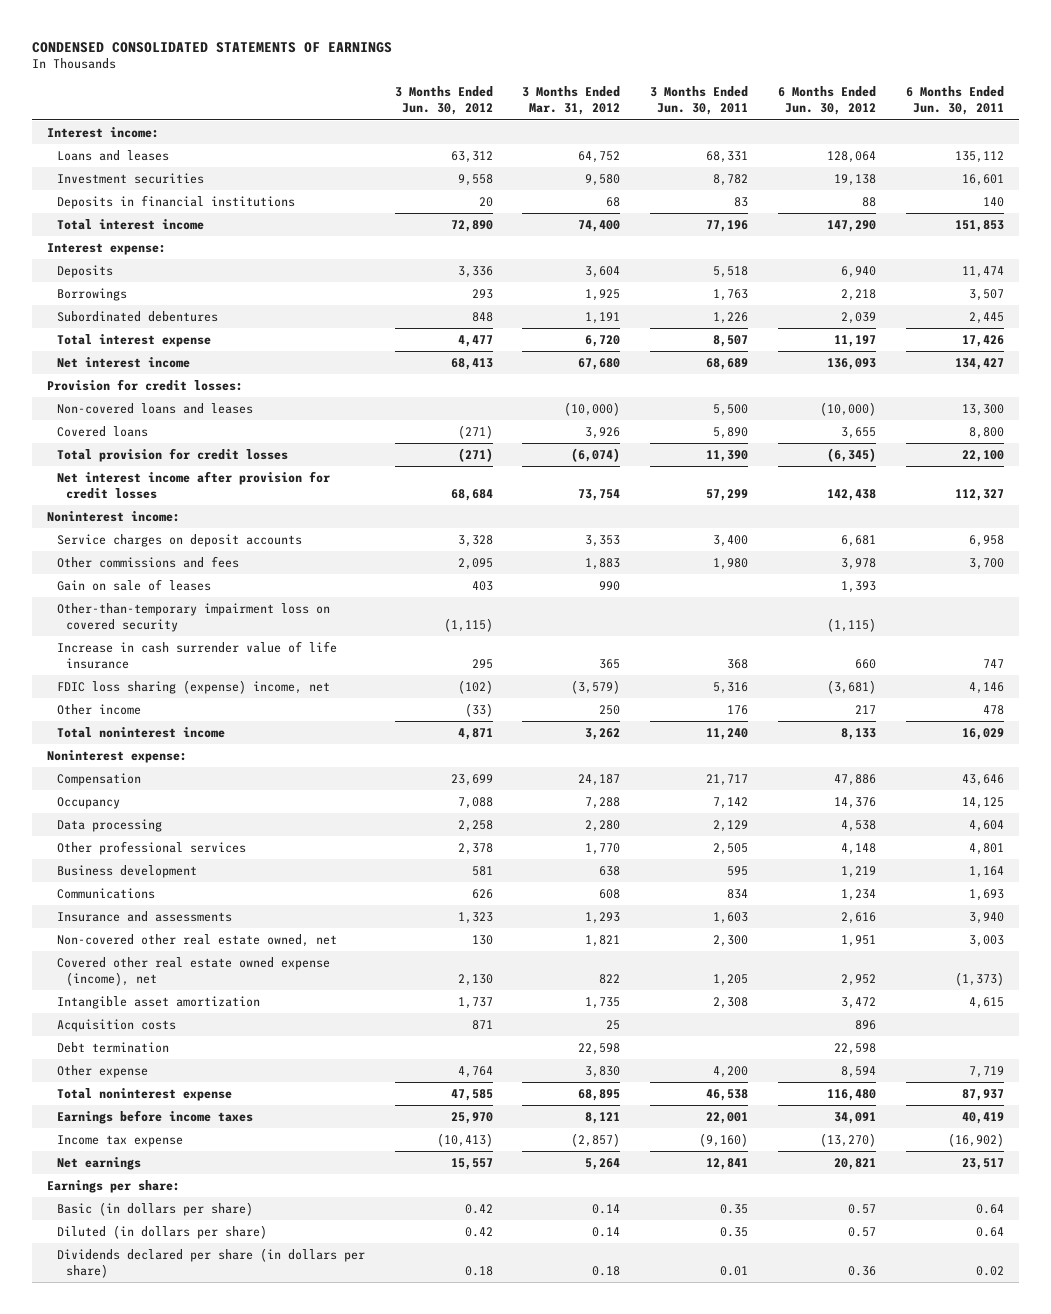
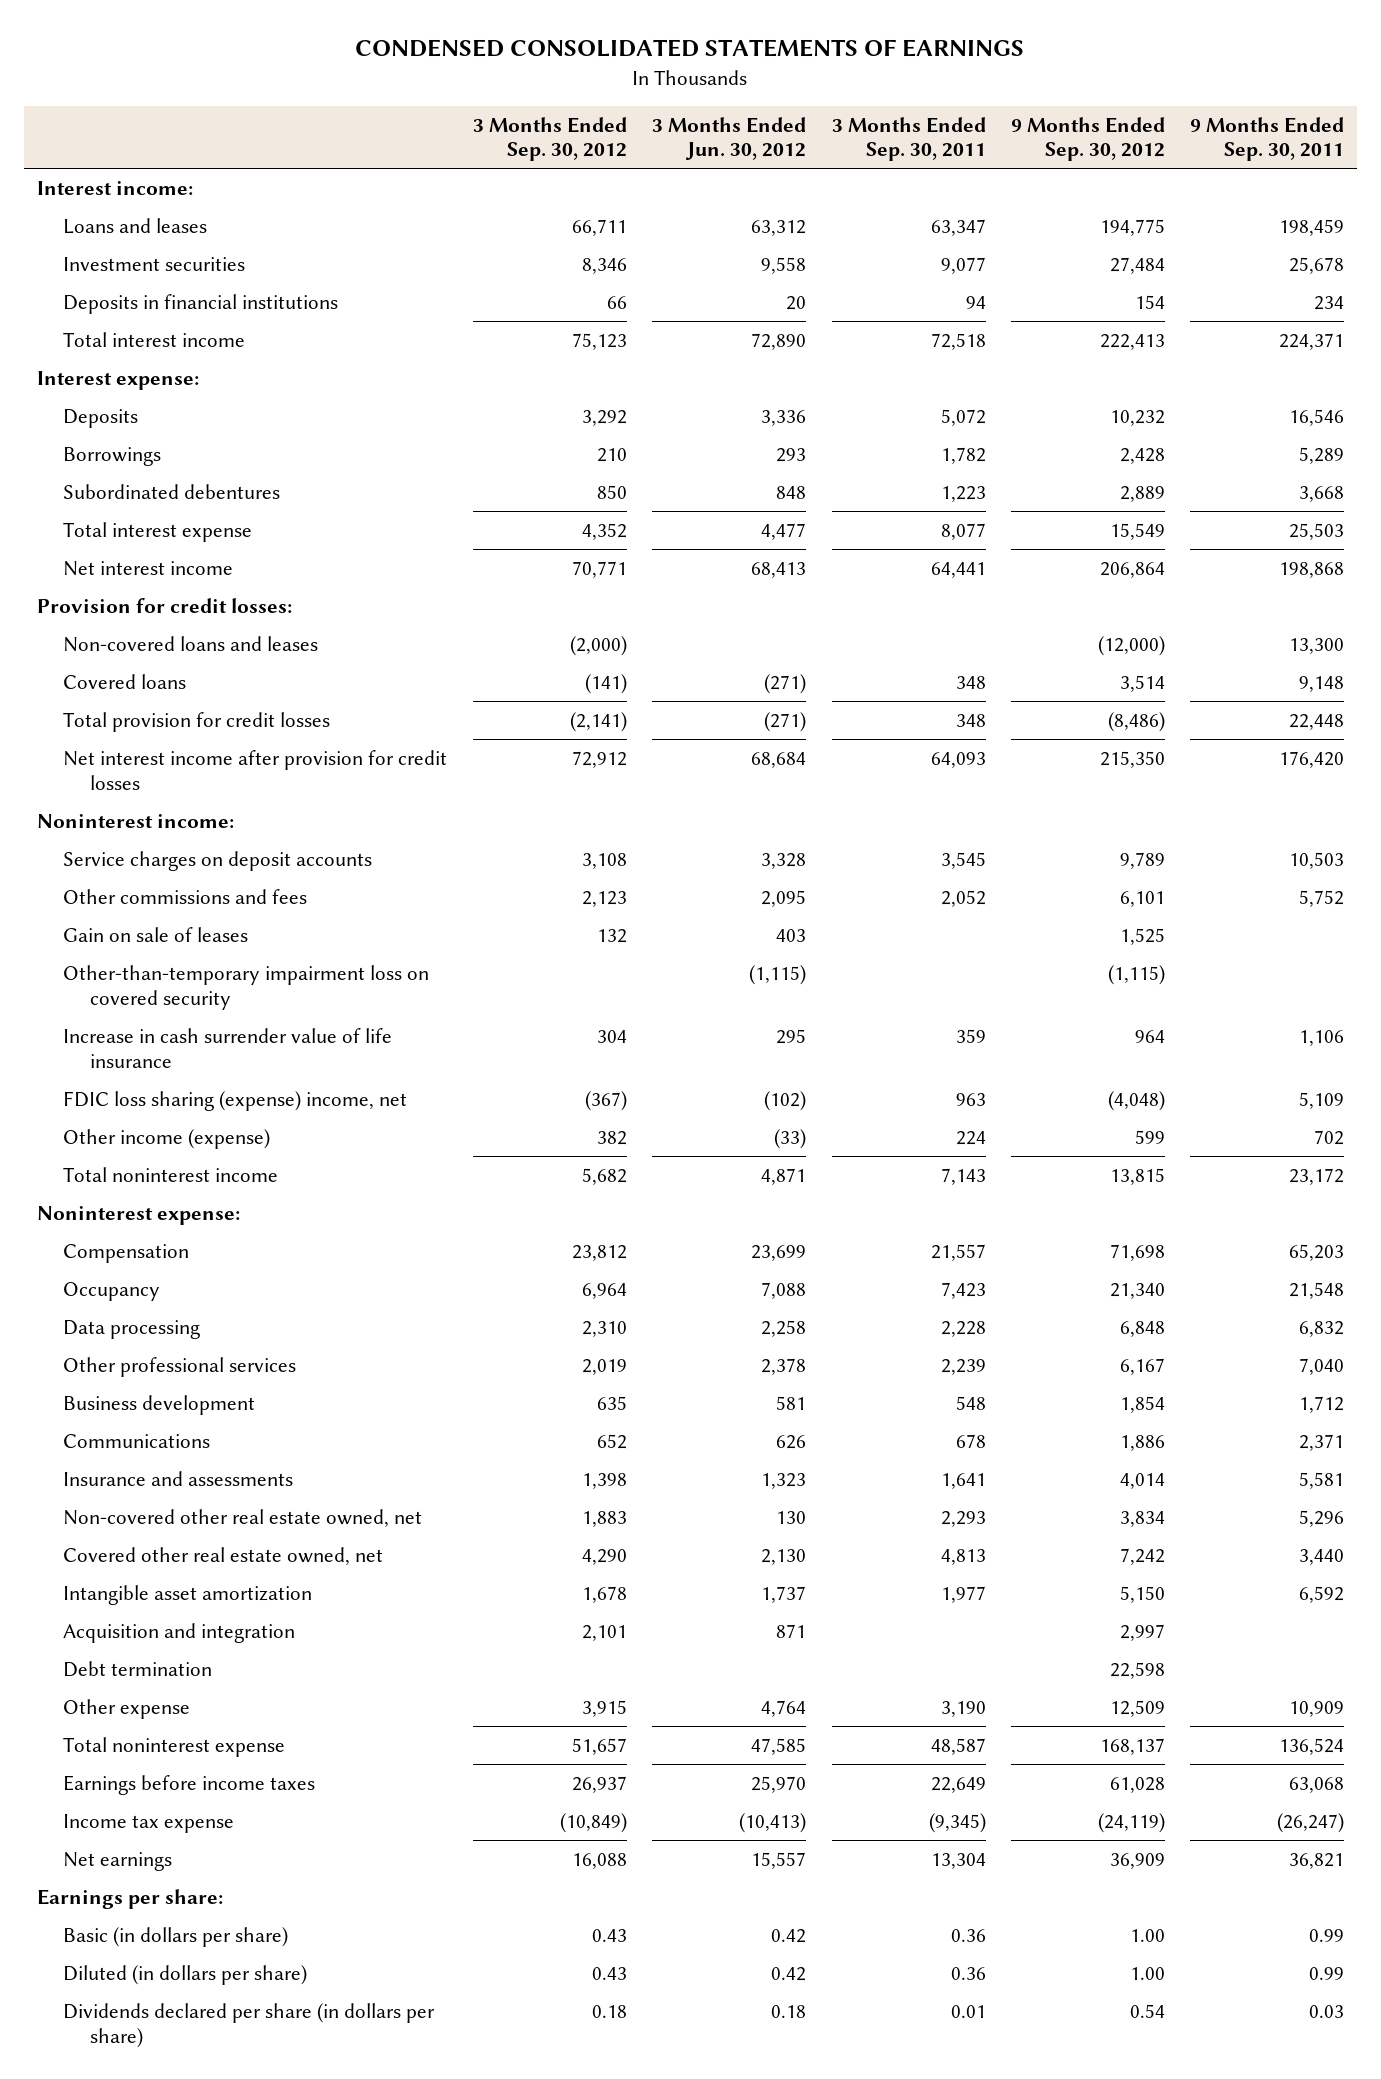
- | 3 Months Ended Jun. 30, 2012 | 3 Months Ended Mar. 31, 2012 | 3 Months Ended Jun. 30, 2011 | 6 Months Ended Jun. 30, 2012 | 6 Months Ended Jun. 30, 2011
+ | 3 Months Ended Sep. 30, 2012 | 3 Months Ended Jun. 30, 2012 | 3 Months Ended Sep. 30, 2011 | 9 Months Ended Sep. 30, 2012 | 9 Months Ended Sep. 30, 2011
- Other income | (33) | 250 | 176 | 217 | 478
+ Other income (expense) | 382 | (33) | 224 | 599 | 702
- Covered other real estate owned expense (income), net | 2,130 | 822 | 1,205 | 2,952 | (1,373)
+ Covered other real estate owned, net | 4,290 | 2,130 | 4,813 | 7,242 | 3,440
- Acquisition costs | 871 | 25 | | 896 |
+ Acquisition and integration | 2,101 | 871 | | 2,997 |

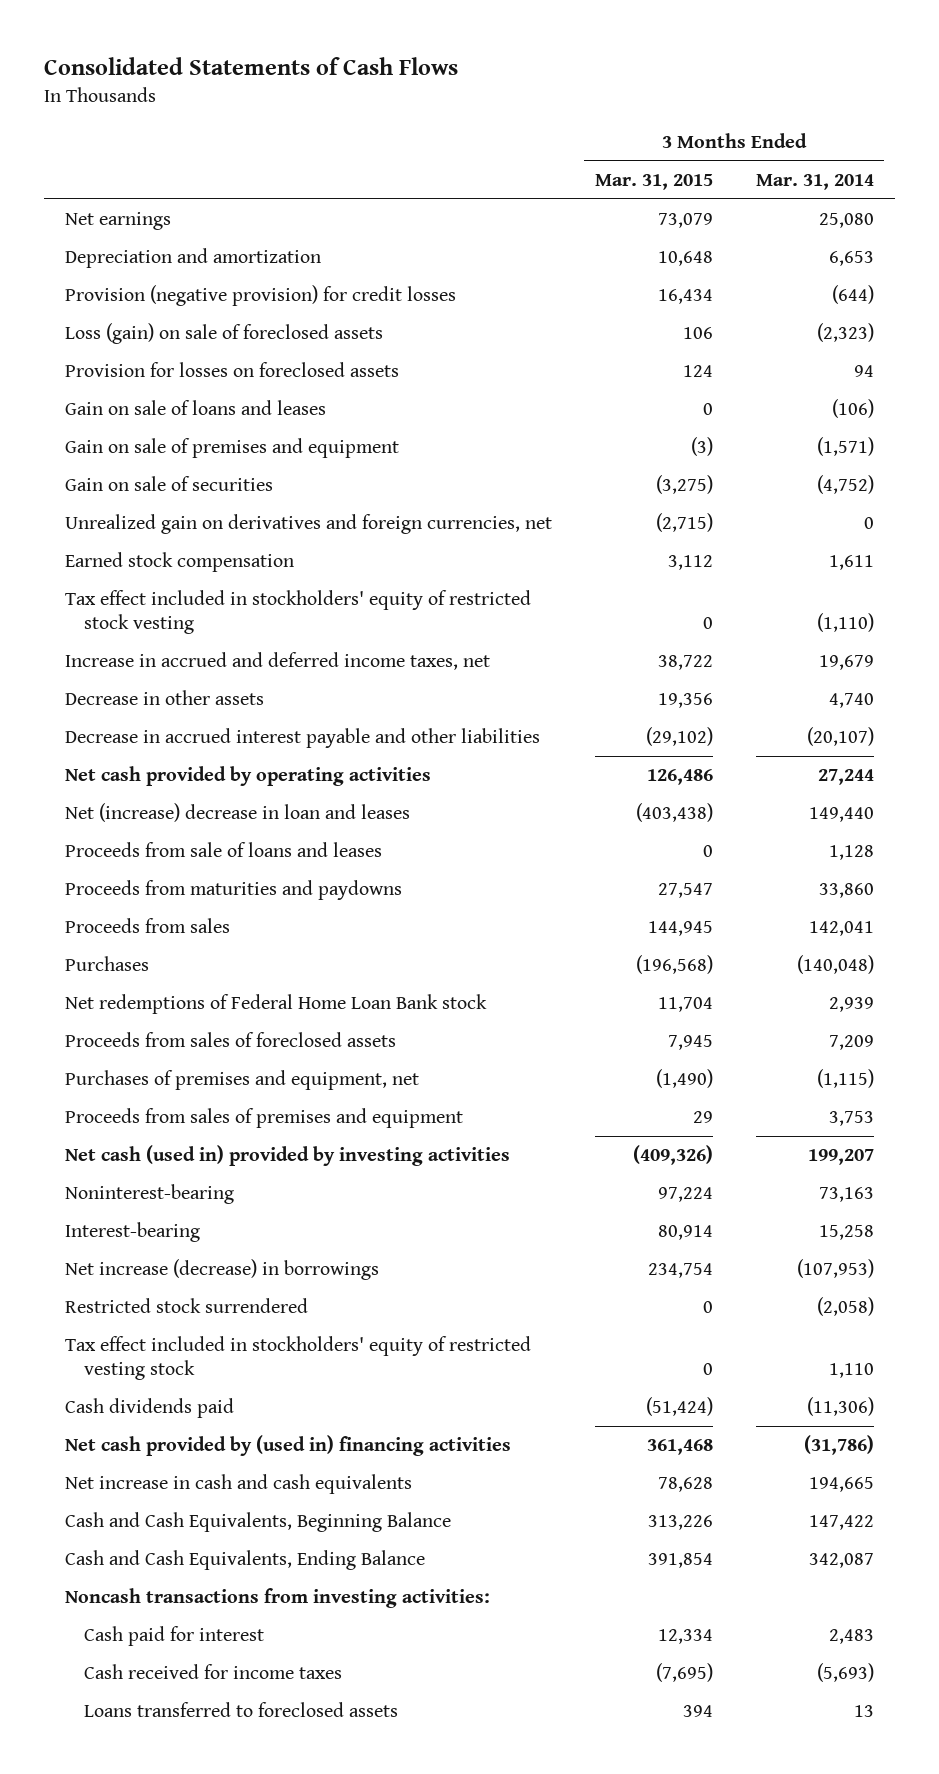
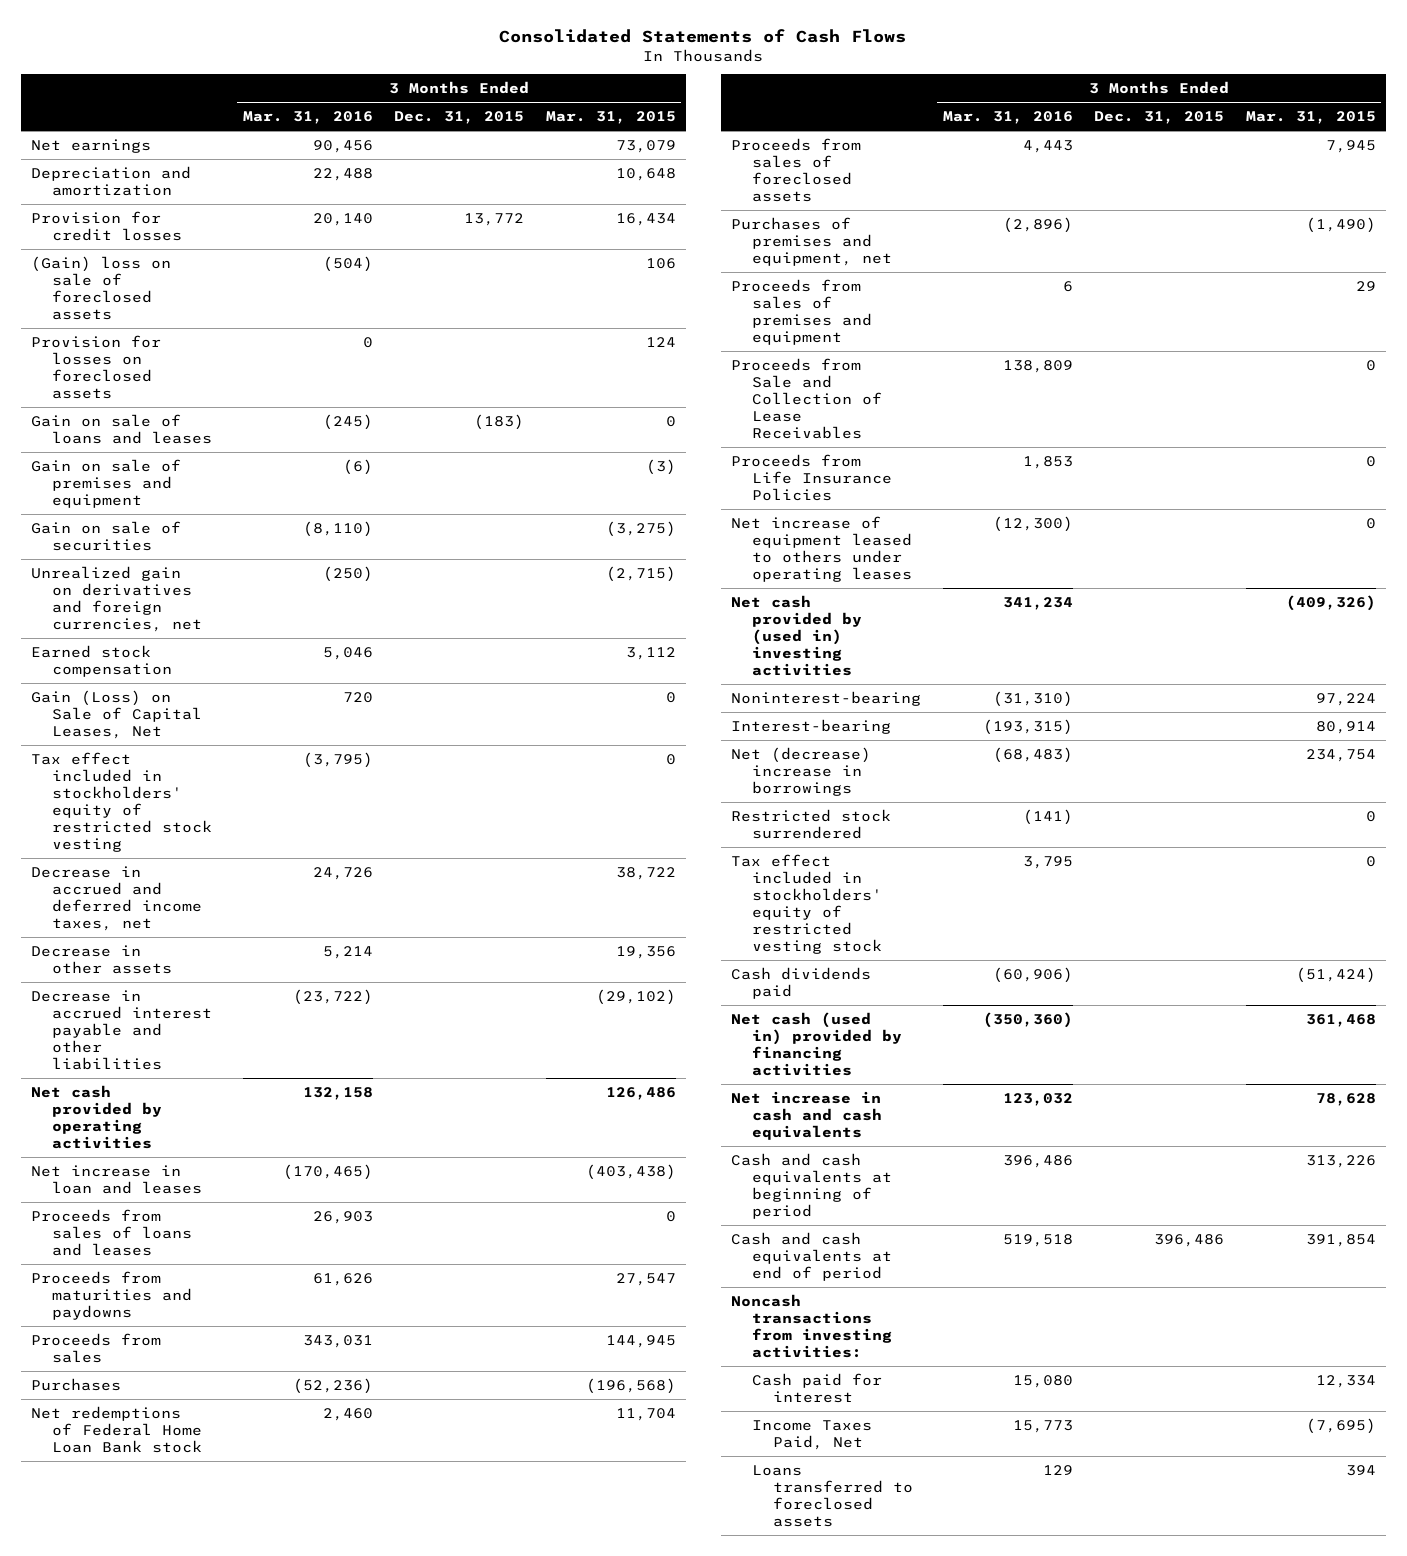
- | 3 Months Ended Mar. 31, 2015 | 3 Months Ended Mar. 31, 2014
+ | 3 Months Ended Mar. 31, 2016 | 3 Months Ended Dec. 31, 2015 | 3 Months Ended Mar. 31, 2015
- Provision (negative provision) for credit losses | 16,434 | (644)
- Loss (gain) on sale of foreclosed assets | 106 | (2,323)
+ Provision for credit losses | 20,140 | 13,772 | 16,434
+ (Gain) loss on sale of foreclosed assets | (504) | | 106
+ Gain (Loss) on Sale of Capital Leases, Net | 720 | | 0
- Increase in accrued and deferred income taxes, net | 38,722 | 19,679
+ Decrease in accrued and deferred income taxes, net | 24,726 | | 38,722
- Net (increase) decrease in loan and leases | (403,438) | 149,440
- Proceeds from sale of loans and leases | 0 | 1,128
+ Net increase in loan and leases | (170,465) | | (403,438)
+ Proceeds from sales of loans and leases | 26,903 | | 0
- Net cash (used in) provided by investing activities | (409,326) | 199,207
+ Proceeds from Sale and Collection of Lease Receivables | 138,809 | | 0
+ Proceeds from Life Insurance Policies | 1,853 | | 0
+ Net increase of equipment leased to others under operating leases | (12,300) | | 0
+ Net cash provided by (used in) investing activities | 341,234 | | (409,326)
- Net increase (decrease) in borrowings | 234,754 | (107,953)
+ Net (decrease) increase in borrowings | (68,483) | | 234,754
- Net cash provided by (used in) financing activities | 361,468 | (31,786)
+ Net cash (used in) provided by financing activities | (350,360) | | 361,468
- Cash and Cash Equivalents, Beginning Balance | 313,226 | 147,422
- Cash and Cash Equivalents, Ending Balance | 391,854 | 342,087
+ Cash and cash equivalents at beginning of period | 396,486 | | 313,226
+ Cash and cash equivalents at end of period | 519,518 | 396,486 | 391,854
- Cash received for income taxes | (7,695) | (5,693)
+ Income Taxes Paid, Net | 15,773 | | (7,695)

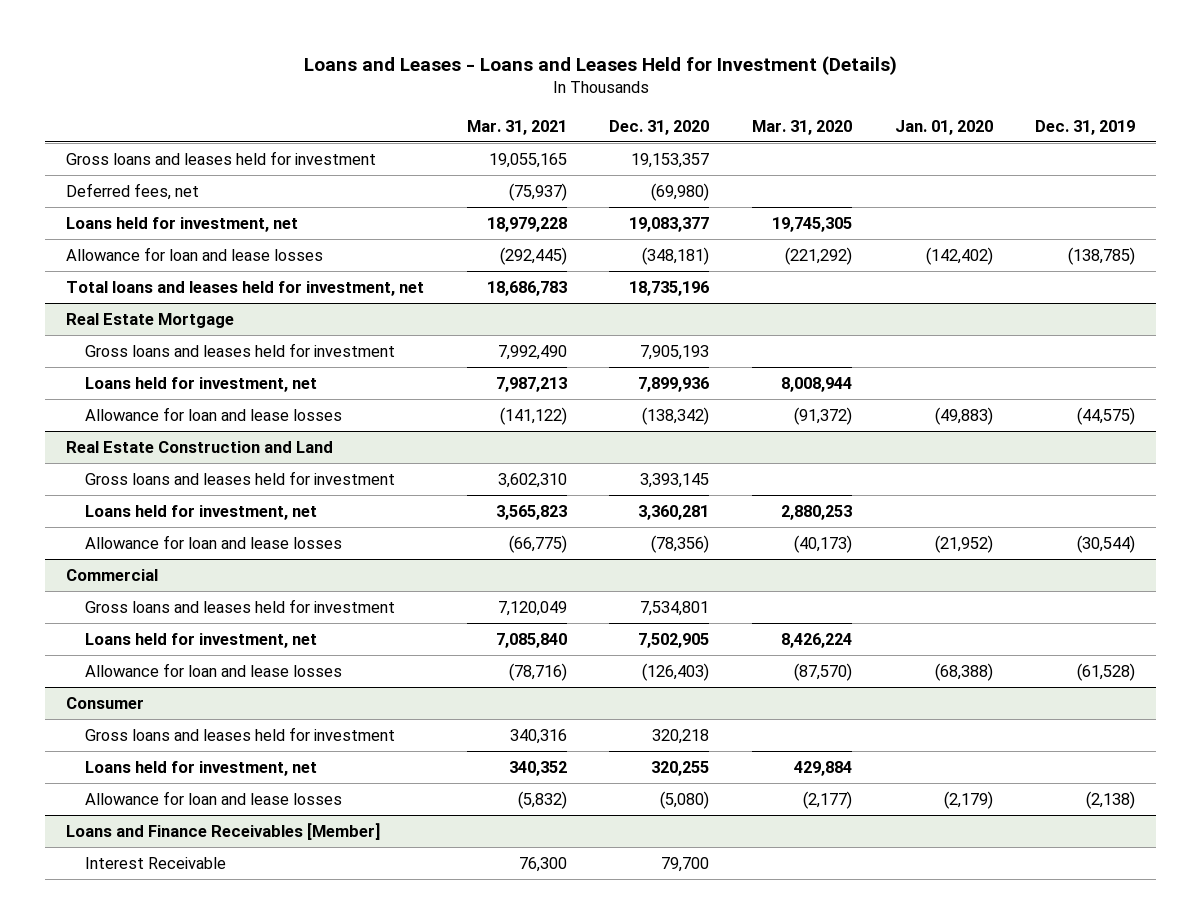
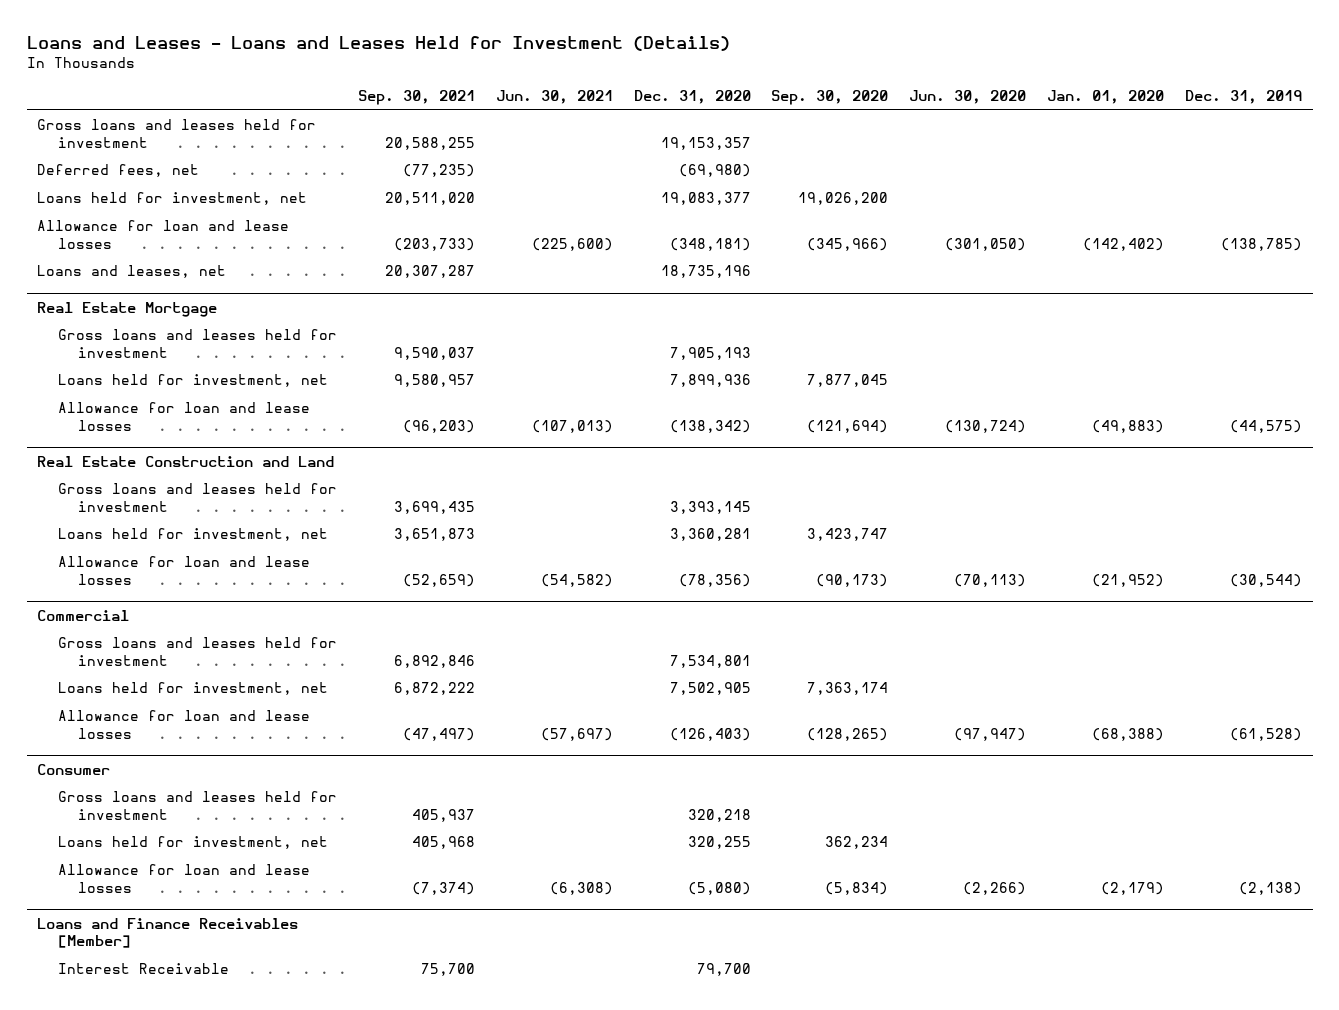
- | Mar. 31, 2021 | Dec. 31, 2020 | Mar. 31, 2020 | Jan. 01, 2020 | Dec. 31, 2019
+ | Sep. 30, 2021 | Jun. 30, 2021 | Dec. 31, 2020 | Sep. 30, 2020 | Jun. 30, 2020 | Jan. 01, 2020 | Dec. 31, 2019
- Total loans and leases held for investment, net | 18,686,783 | 18,735,196 | | |
+ Loans and leases, net | 20,307,287 | | 18,735,196 | | | |

